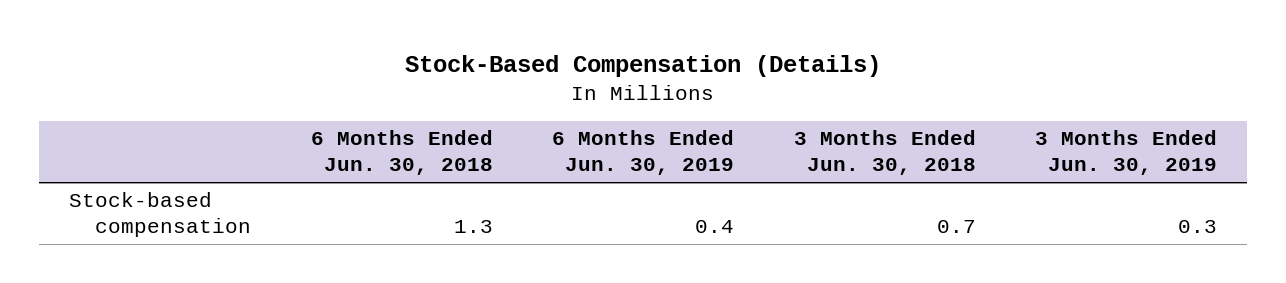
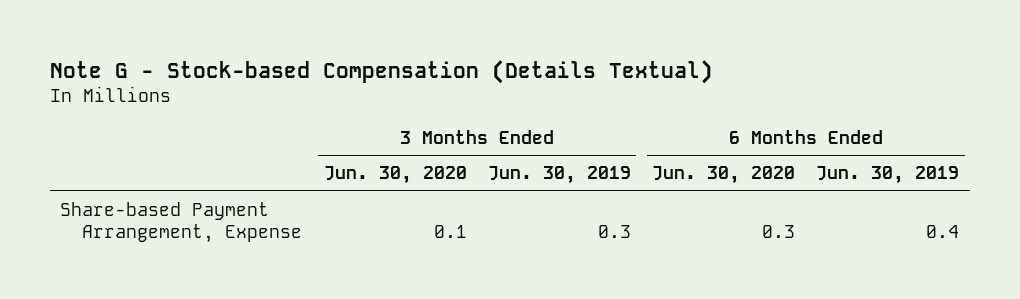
- Stock-Based Compensation (Details)
+ Note G - Stock-based Compensation (Details Textual)
- | 6 Months Ended Jun. 30, 2018 | 6 Months Ended Jun. 30, 2019 | 3 Months Ended Jun. 30, 2018 | 3 Months Ended Jun. 30, 2019
+ | 3 Months Ended Jun. 30, 2020 | 3 Months Ended Jun. 30, 2019 | 6 Months Ended Jun. 30, 2020 | 6 Months Ended Jun. 30, 2019
- Stock-based compensation | 1.3 | 0.4 | 0.7 | 0.3
+ Share-based Payment Arrangement, Expense | 0.1 | 0.3 | 0.3 | 0.4

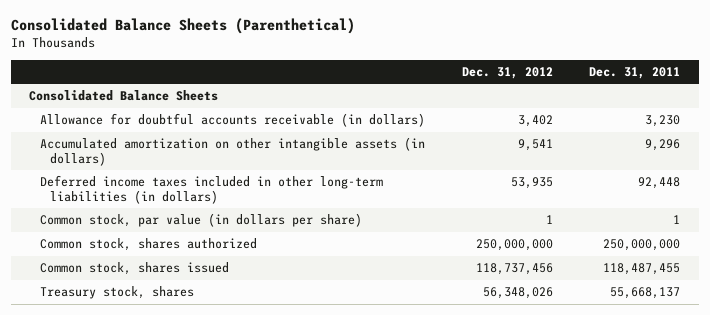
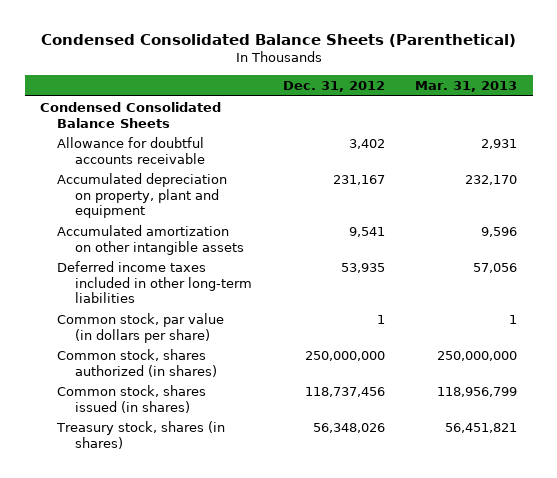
- Consolidated Balance Sheets (Parenthetical)
+ Condensed Consolidated Balance Sheets (Parenthetical)
- | Dec. 31, 2012 | Dec. 31, 2011
+ | Dec. 31, 2012 | Mar. 31, 2013
- Consolidated Balance Sheets
- Allowance for doubtful accounts receivable (in dollars) | 3,402 | 3,230
- Accumulated amortization on other intangible assets (in dollars) | 9,541 | 9,296
- Deferred income taxes included in other long-term liabilities (in dollars) | 53,935 | 92,448
+ Condensed Consolidated Balance Sheets
+ Allowance for doubtful accounts receivable | 3,402 | 2,931
+ Accumulated depreciation on property, plant and equipment | 231,167 | 232,170
+ Accumulated amortization on other intangible assets | 9,541 | 9,596
+ Deferred income taxes included in other long-term liabilities | 53,935 | 57,056
- Common stock, shares authorized | 250,000,000 | 250,000,000
- Common stock, shares issued | 118,737,456 | 118,487,455
- Treasury stock, shares | 56,348,026 | 55,668,137
+ Common stock, shares authorized (in shares) | 250,000,000 | 250,000,000
+ Common stock, shares issued (in shares) | 118,737,456 | 118,956,799
+ Treasury stock, shares (in shares) | 56,348,026 | 56,451,821

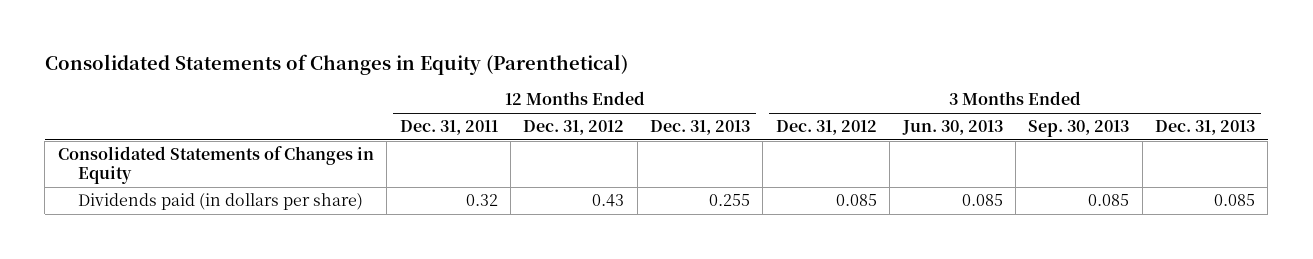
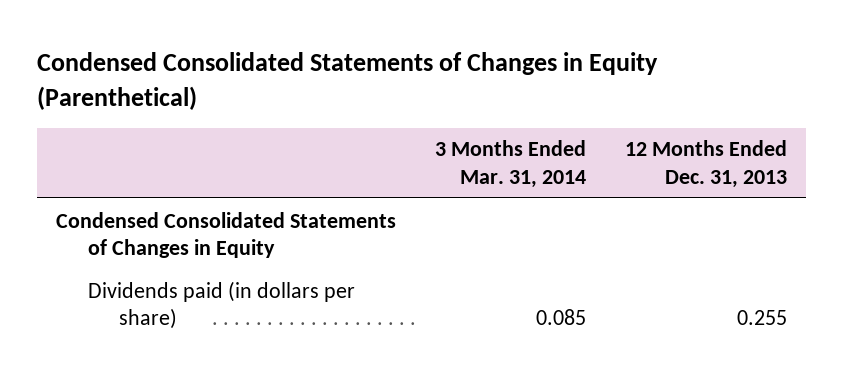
- Consolidated Statements of Changes in Equity (Parenthetical)
+ Condensed Consolidated Statements of Changes in Equity (Parenthetical)
- | 12 Months Ended Dec. 31, 2011 | 12 Months Ended Dec. 31, 2012 | 12 Months Ended Dec. 31, 2013 | 3 Months Ended Dec. 31, 2012 | 3 Months Ended Jun. 30, 2013 | 3 Months Ended Sep. 30, 2013 | 3 Months Ended Dec. 31, 2013
+ | 3 Months Ended Mar. 31, 2014 | 12 Months Ended Dec. 31, 2013
- Consolidated Statements of Changes in Equity
+ Condensed Consolidated Statements of Changes in Equity

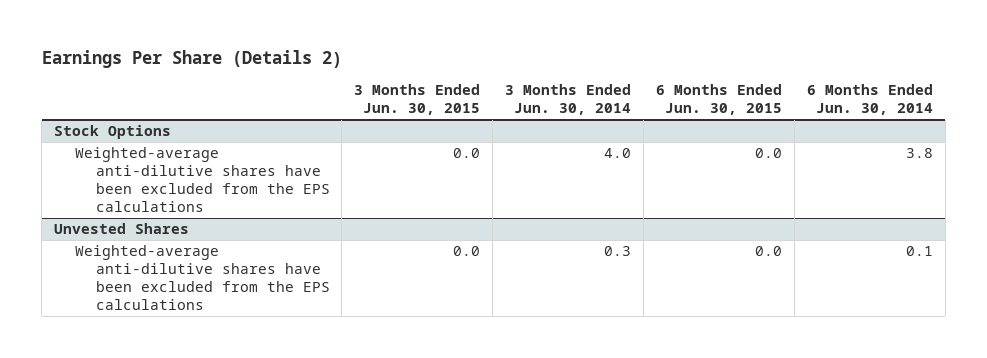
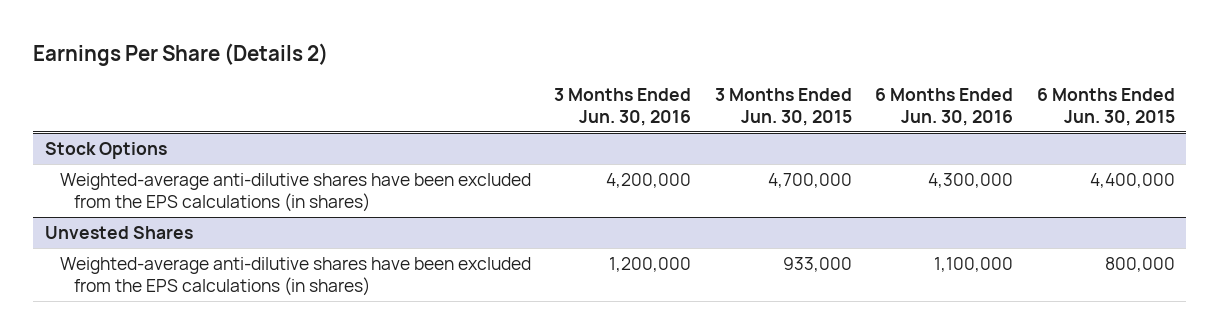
- | 3 Months Ended Jun. 30, 2015 | 3 Months Ended Jun. 30, 2014 | 6 Months Ended Jun. 30, 2015 | 6 Months Ended Jun. 30, 2014
+ | 3 Months Ended Jun. 30, 2016 | 3 Months Ended Jun. 30, 2015 | 6 Months Ended Jun. 30, 2016 | 6 Months Ended Jun. 30, 2015
@ Stock Options
- Weighted-average anti-dilutive shares have been excluded from the EPS calculations | 0.0 | 4.0 | 0.0 | 3.8
+ Weighted-average anti-dilutive shares have been excluded from the EPS calculations (in shares) | 4,200,000 | 4,700,000 | 4,300,000 | 4,400,000
@ Unvested Shares
- Weighted-average anti-dilutive shares have been excluded from the EPS calculations | 0.0 | 0.3 | 0.0 | 0.1
+ Weighted-average anti-dilutive shares have been excluded from the EPS calculations (in shares) | 1,200,000 | 933,000 | 1,100,000 | 800,000

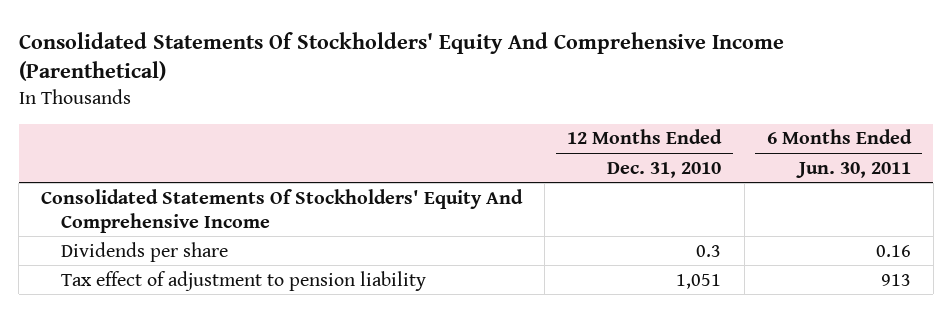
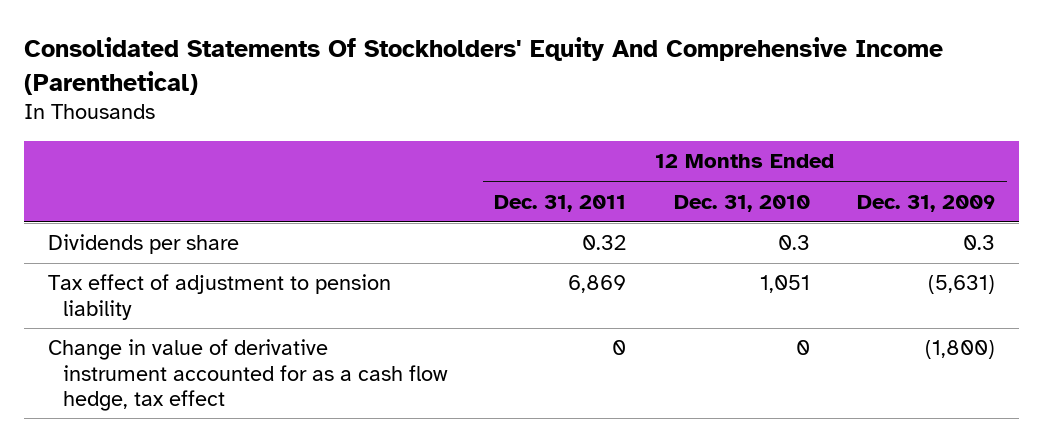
- | 12 Months Ended Dec. 31, 2010 | 6 Months Ended Jun. 30, 2011
+ | 12 Months Ended Dec. 31, 2011 | 12 Months Ended Dec. 31, 2010 | 12 Months Ended Dec. 31, 2009
- Consolidated Statements Of Stockholders' Equity And Comprehensive Income
+ Change in value of derivative instrument accounted for as a cash flow hedge, tax effect | 0 | 0 | (1,800)

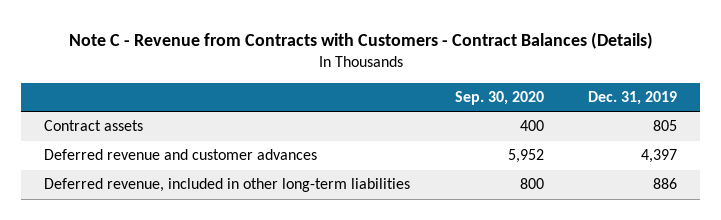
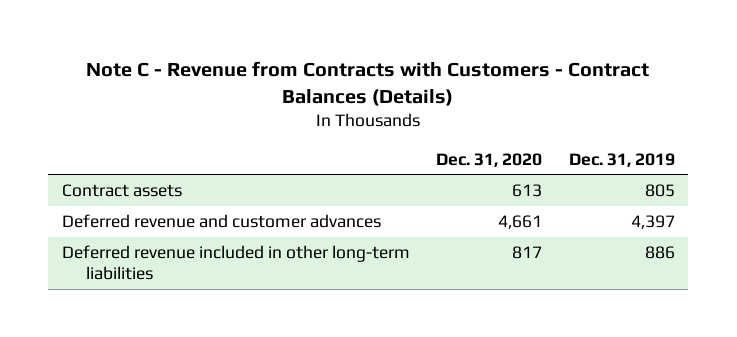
- | Sep. 30, 2020 | Dec. 31, 2019
+ | Dec. 31, 2020 | Dec. 31, 2019
- Deferred revenue, included in other long-term liabilities | 800 | 886
+ Deferred revenue included in other long-term liabilities | 817 | 886

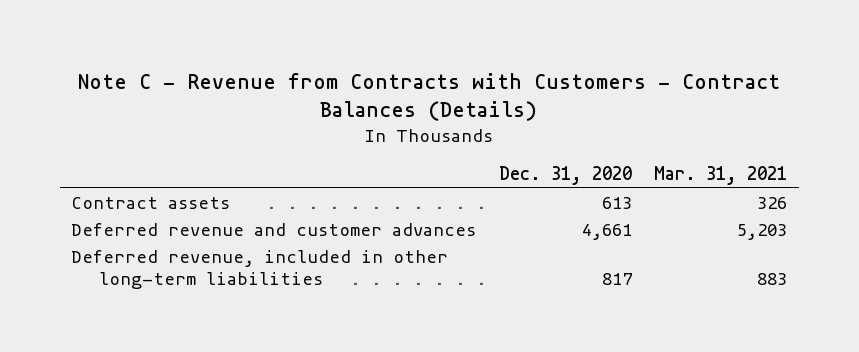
- | Dec. 31, 2020 | Dec. 31, 2019
+ | Dec. 31, 2020 | Mar. 31, 2021
- Deferred revenue included in other long-term liabilities | 817 | 886
+ Deferred revenue, included in other long-term liabilities | 817 | 883

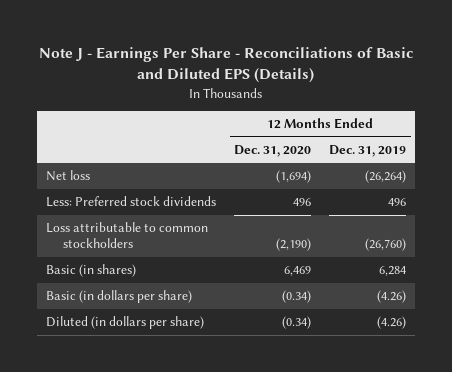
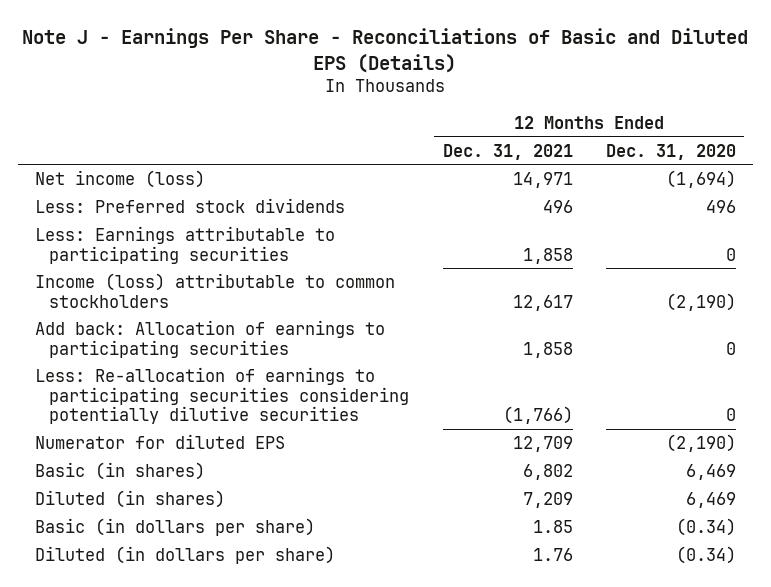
- | 12 Months Ended Dec. 31, 2020 | 12 Months Ended Dec. 31, 2019
+ | 12 Months Ended Dec. 31, 2021 | 12 Months Ended Dec. 31, 2020
- Net loss | (1,694) | (26,264)
+ Net income (loss) | 14,971 | (1,694)
- Loss attributable to common stockholders | (2,190) | (26,760)
+ Less: Earnings attributable to participating securities | 1,858 | 0
+ Income (loss) attributable to common stockholders | 12,617 | (2,190)
+ Add back: Allocation of earnings to participating securities | 1,858 | 0
+ Less: Re-allocation of earnings to participating securities considering potentially dilutive securities | (1,766) | 0
+ Numerator for diluted EPS | 12,709 | (2,190)
+ Diluted (in shares) | 7,209 | 6,469

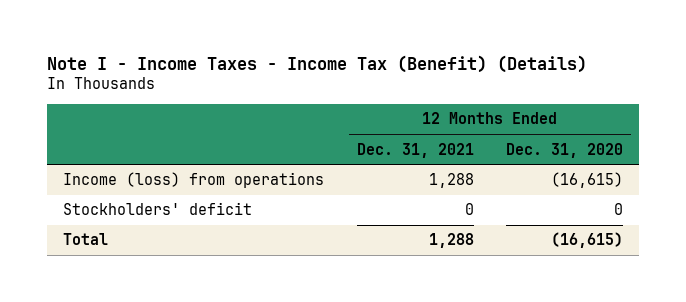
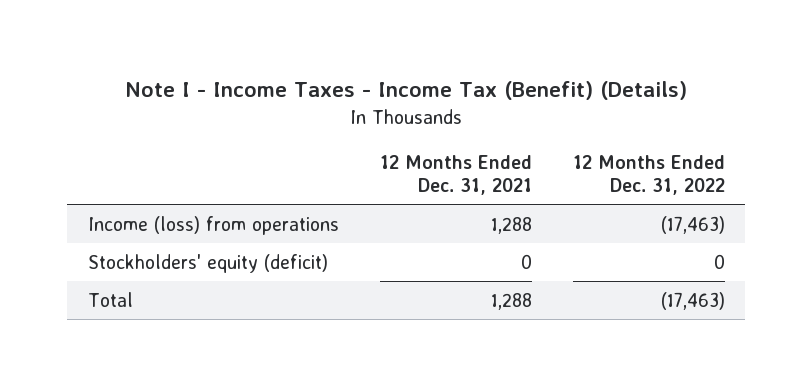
- | 12 Months Ended Dec. 31, 2021 | 12 Months Ended Dec. 31, 2020
+ | 12 Months Ended Dec. 31, 2021 | 12 Months Ended Dec. 31, 2022
- Stockholders' deficit | 0 | 0
+ Stockholders' equity (deficit) | 0 | 0

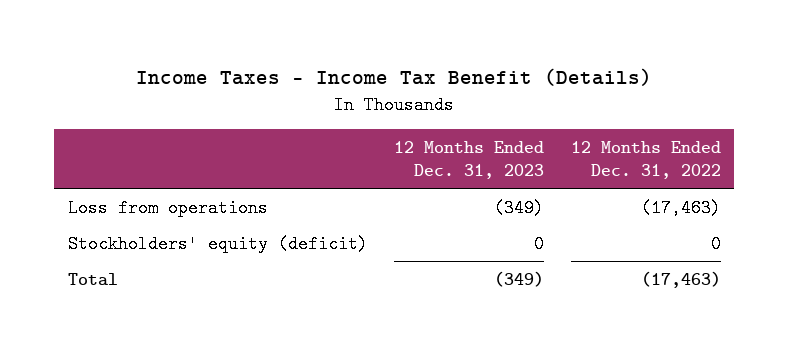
- Note I - Income Taxes - Income Tax (Benefit) (Details)
+ Income Taxes - Income Tax Benefit (Details)
- | 12 Months Ended Dec. 31, 2021 | 12 Months Ended Dec. 31, 2022
+ | 12 Months Ended Dec. 31, 2023 | 12 Months Ended Dec. 31, 2022
- Income (loss) from operations | 1,288 | (17,463)
+ Loss from operations | (349) | (17,463)

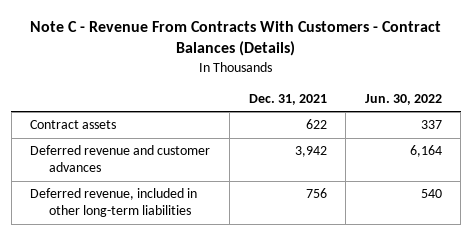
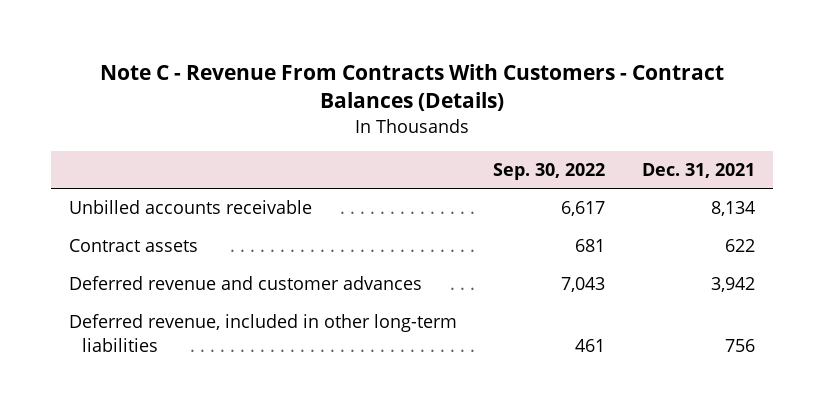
- | Dec. 31, 2021 | Jun. 30, 2022
+ | Sep. 30, 2022 | Dec. 31, 2021
+ Unbilled accounts receivable | 6,617 | 8,134

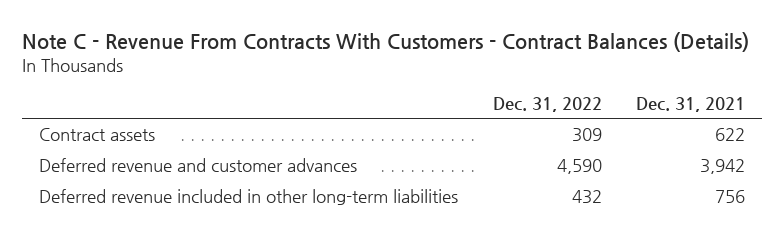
- | Sep. 30, 2022 | Dec. 31, 2021
+ | Dec. 31, 2022 | Dec. 31, 2021
- Unbilled accounts receivable | 6,617 | 8,134
- Deferred revenue, included in other long-term liabilities | 461 | 756
+ Deferred revenue included in other long-term liabilities | 432 | 756

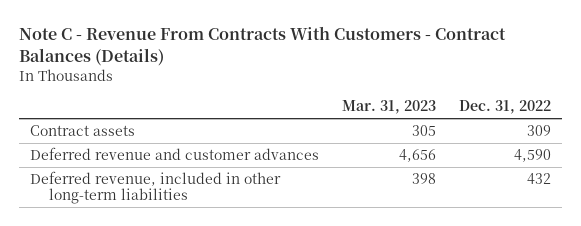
- | Dec. 31, 2022 | Dec. 31, 2021
+ | Mar. 31, 2023 | Dec. 31, 2022
- Deferred revenue included in other long-term liabilities | 432 | 756
+ Deferred revenue, included in other long-term liabilities | 398 | 432

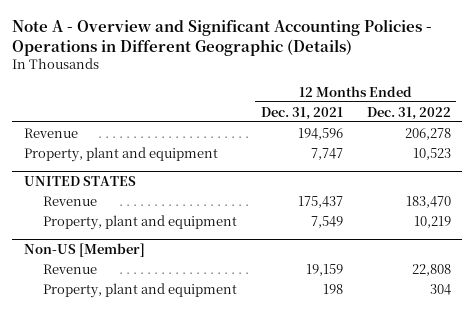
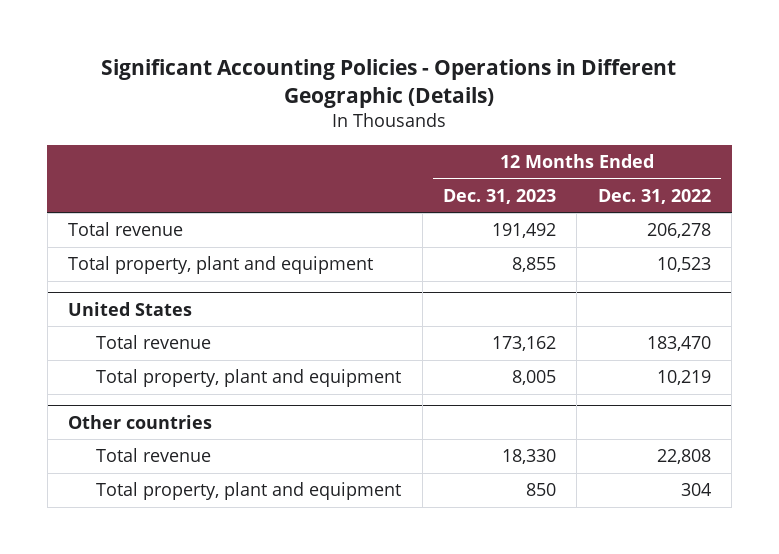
- Note A - Overview and Significant Accounting Policies - Operations in Different Geographic (Details)
+ Significant Accounting Policies - Operations in Different Geographic (Details)
- | 12 Months Ended Dec. 31, 2021 | 12 Months Ended Dec. 31, 2022
+ | 12 Months Ended Dec. 31, 2023 | 12 Months Ended Dec. 31, 2022
- Revenue | 194,596 | 206,278
- Property, plant and equipment | 7,747 | 10,523
- UNITED STATES
- Revenue | 175,437 | 183,470
- Property, plant and equipment | 7,549 | 10,219
- Non-US [Member]
- Revenue | 19,159 | 22,808
- Property, plant and equipment | 198 | 304
+ Total revenue | 191,492 | 206,278
+ Total property, plant and equipment | 8,855 | 10,523
+ United States
+ Total revenue | 173,162 | 183,470
+ Total property, plant and equipment | 8,005 | 10,219
+ Other countries
+ Total revenue | 18,330 | 22,808
+ Total property, plant and equipment | 850 | 304

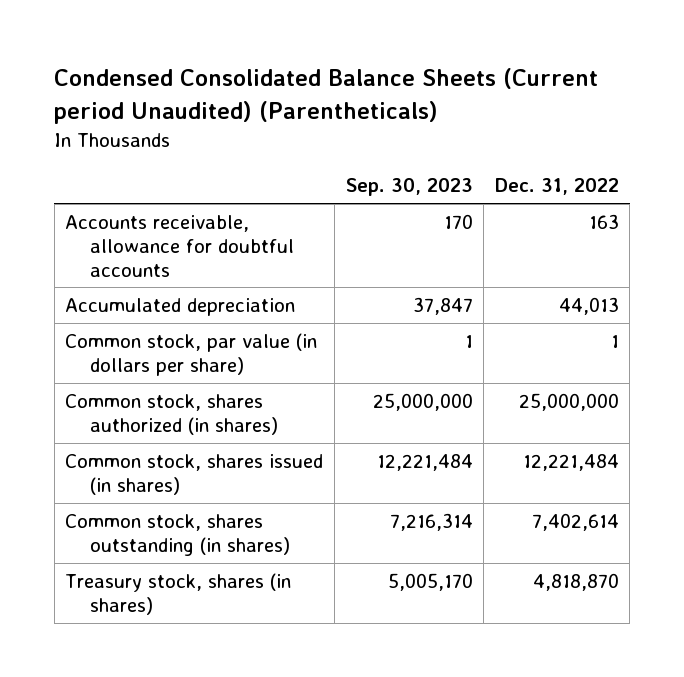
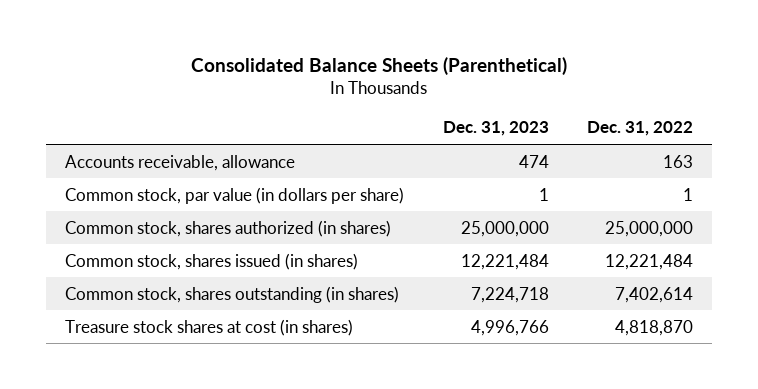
- Condensed Consolidated Balance Sheets (Current period Unaudited) (Parentheticals)
+ Consolidated Balance Sheets (Parenthetical)
- | Sep. 30, 2023 | Dec. 31, 2022
+ | Dec. 31, 2023 | Dec. 31, 2022
- Accounts receivable, allowance for doubtful accounts | 170 | 163
- Accumulated depreciation | 37,847 | 44,013
+ Accounts receivable, allowance | 474 | 163
- Treasury stock, shares (in shares) | 5,005,170 | 4,818,870
+ Treasure stock shares at cost (in shares) | 4,996,766 | 4,818,870

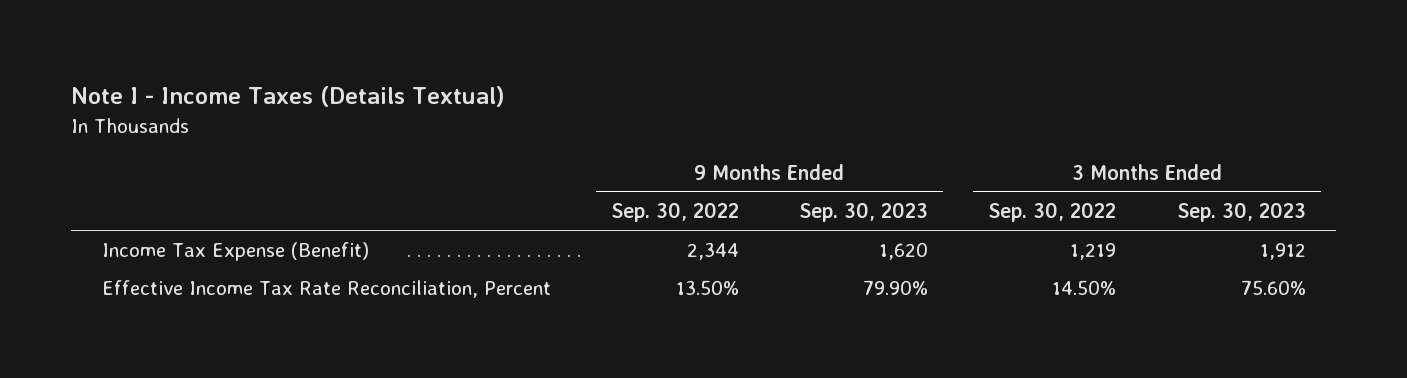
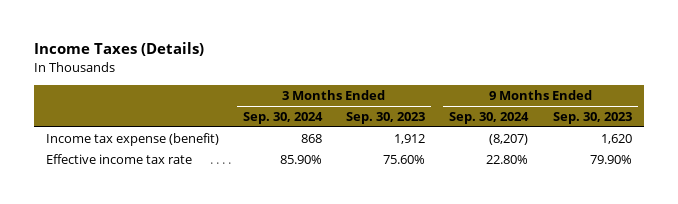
- Note I - Income Taxes (Details Textual)
+ Income Taxes (Details)
- | 9 Months Ended Sep. 30, 2022 | 9 Months Ended Sep. 30, 2023 | 3 Months Ended Sep. 30, 2022 | 3 Months Ended Sep. 30, 2023
+ | 3 Months Ended Sep. 30, 2024 | 3 Months Ended Sep. 30, 2023 | 9 Months Ended Sep. 30, 2024 | 9 Months Ended Sep. 30, 2023
- Income Tax Expense (Benefit) | 2,344 | 1,620 | 1,219 | 1,912
- Effective Income Tax Rate Reconciliation, Percent | 13.50% | 79.90% | 14.50% | 75.60%
+ Income tax expense (benefit) | 868 | 1,912 | (8,207) | 1,620
+ Effective income tax rate | 85.90% | 75.60% | 22.80% | 79.90%

